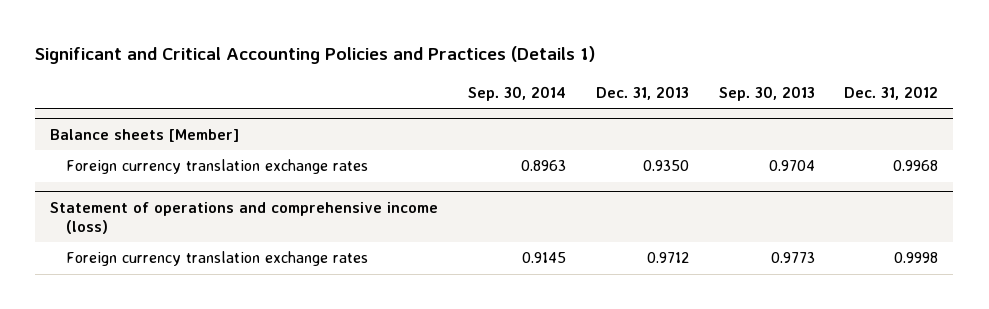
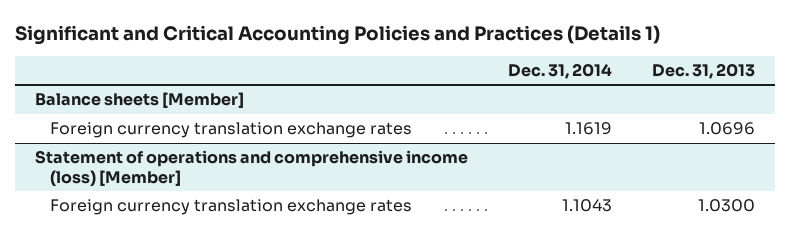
- | Sep. 30, 2014 | Dec. 31, 2013 | Sep. 30, 2013 | Dec. 31, 2012
+ | Dec. 31, 2014 | Dec. 31, 2013
@ Balance sheets [Member]
- Foreign currency translation exchange rates | 0.8963 | 0.9350 | 0.9704 | 0.9968
- Statement of operations and comprehensive income (loss)
- Foreign currency translation exchange rates | 0.9145 | 0.9712 | 0.9773 | 0.9998
@ Balance sheets [Member]
+ Foreign currency translation exchange rates | 1.1619 | 1.0696
+ Statement of operations and comprehensive income (loss) [Member]
+ Foreign currency translation exchange rates | 1.1043 | 1.0300

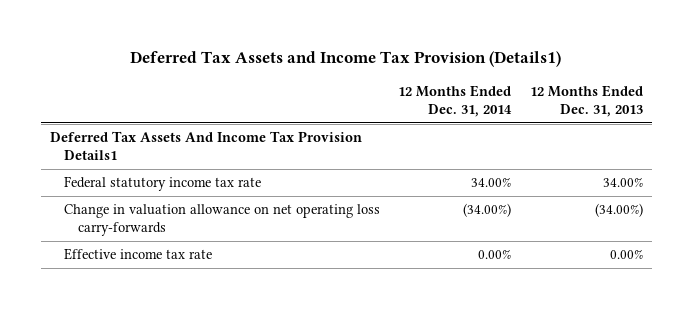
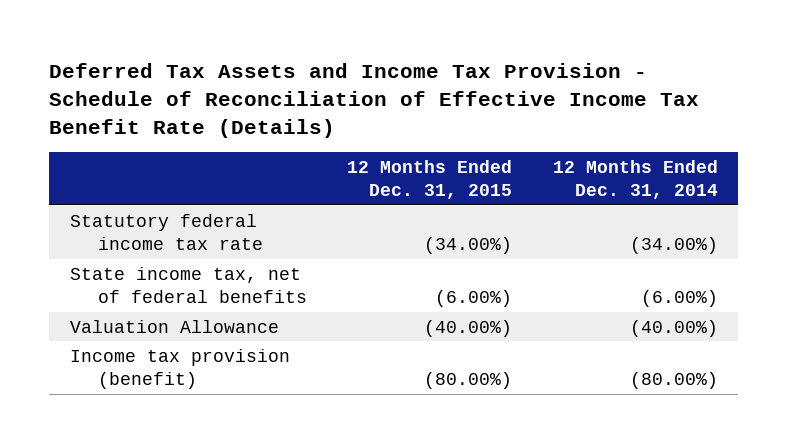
- Deferred Tax Assets and Income Tax Provision (Details1)
+ Deferred Tax Assets and Income Tax Provision - Schedule of Reconciliation of Effective Income Tax Benefit Rate (Details)
- | 12 Months Ended Dec. 31, 2014 | 12 Months Ended Dec. 31, 2013
+ | 12 Months Ended Dec. 31, 2015 | 12 Months Ended Dec. 31, 2014
- Deferred Tax Assets And Income Tax Provision Details1
- Federal statutory income tax rate | 34.00% | 34.00%
- Change in valuation allowance on net operating loss carry-forwards | (34.00%) | (34.00%)
- Effective income tax rate | 0.00% | 0.00%
+ Statutory federal income tax rate | (34.00%) | (34.00%)
+ State income tax, net of federal benefits | (6.00%) | (6.00%)
+ Valuation Allowance | (40.00%) | (40.00%)
+ Income tax provision (benefit) | (80.00%) | (80.00%)

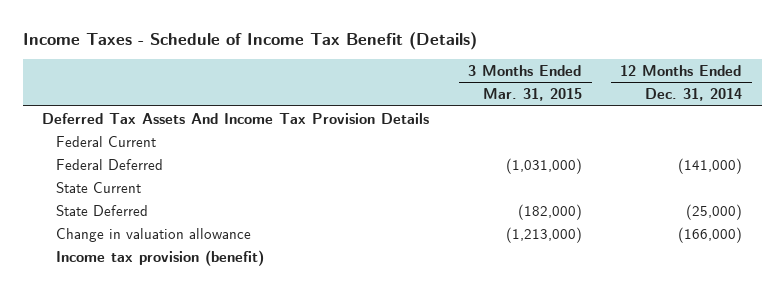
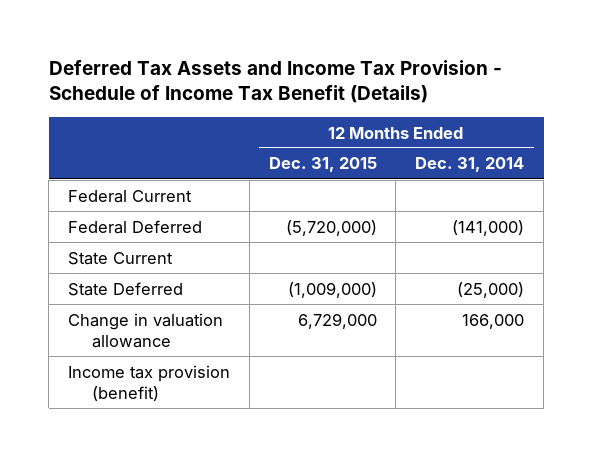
- Income Taxes - Schedule of Income Tax Benefit (Details)
+ Deferred Tax Assets and Income Tax Provision - Schedule of Income Tax Benefit (Details)
- | 3 Months Ended Mar. 31, 2015 | 12 Months Ended Dec. 31, 2014
+ | 12 Months Ended Dec. 31, 2015 | 12 Months Ended Dec. 31, 2014
- Deferred Tax Assets And Income Tax Provision Details
- Change in valuation allowance | (1,213,000) | (166,000)
+ Change in valuation allowance | 6,729,000 | 166,000

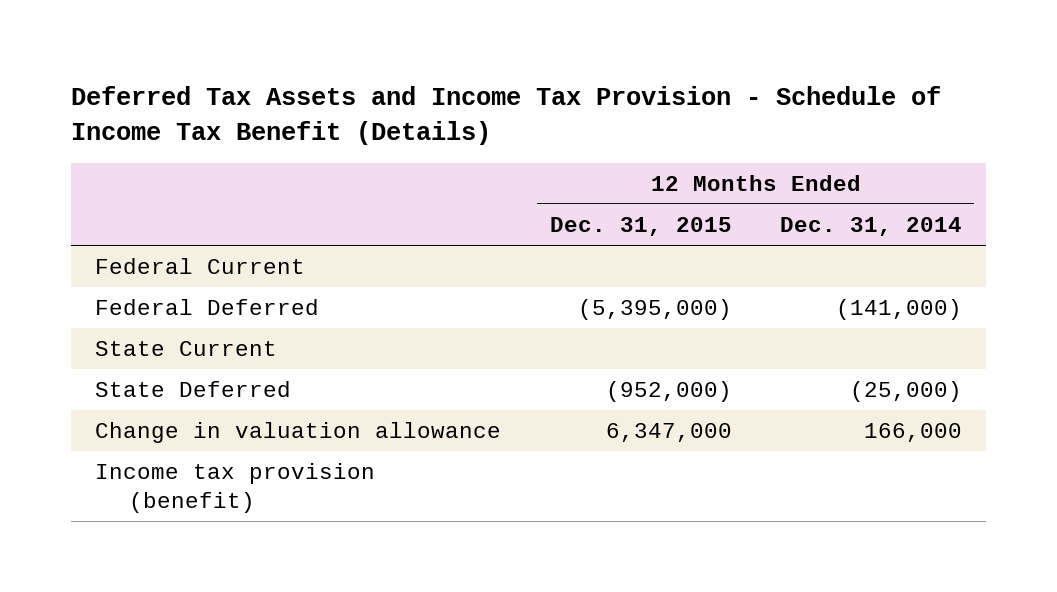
- Federal Deferred | (5,720,000) | (141,000)
+ Federal Deferred | (5,395,000) | (141,000)
- State Deferred | (1,009,000) | (25,000)
- Change in valuation allowance | 6,729,000 | 166,000
+ State Deferred | (952,000) | (25,000)
+ Change in valuation allowance | 6,347,000 | 166,000

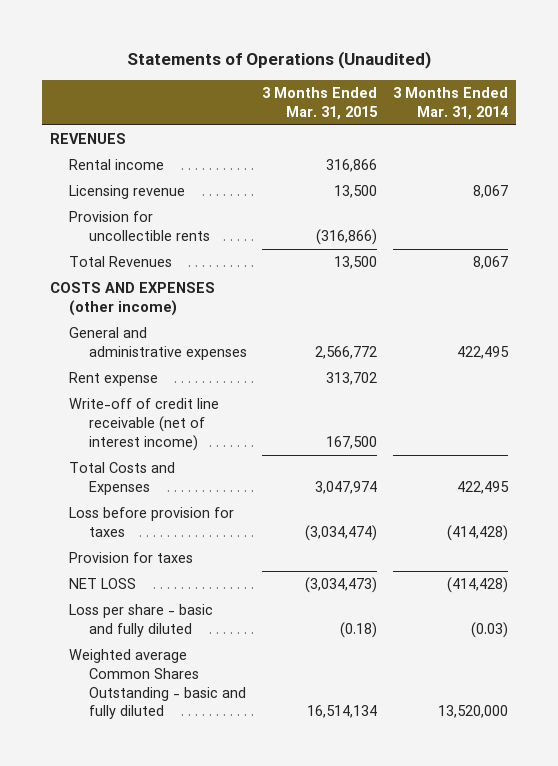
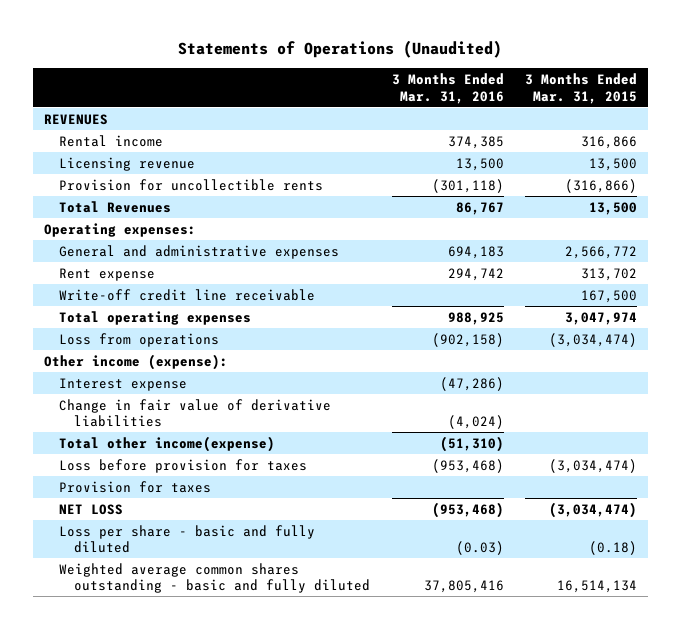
- | 3 Months Ended Mar. 31, 2015 | 3 Months Ended Mar. 31, 2014
+ | 3 Months Ended Mar. 31, 2016 | 3 Months Ended Mar. 31, 2015
- COSTS AND EXPENSES (other income)
+ Operating expenses:
- Write-off of credit line receivable (net of interest income) | 167,500 |
- Total Costs and Expenses | 3,047,974 | 422,495
+ Write-off credit line receivable | | 167,500
+ Total operating expenses | 988,925 | 3,047,974
+ Loss from operations | (902,158) | (3,034,474)
+ Other income (expense):
+ Interest expense | (47,286) |
+ Change in fair value of derivative liabilities | (4,024) |
+ Total other income(expense) | (51,310) |
- NET LOSS | (3,034,473) | (414,428)
+ NET LOSS | (953,468) | (3,034,474)
- Weighted average Common Shares Outstanding - basic and fully diluted | 16,514,134 | 13,520,000
+ Weighted average common shares outstanding - basic and fully diluted | 37,805,416 | 16,514,134

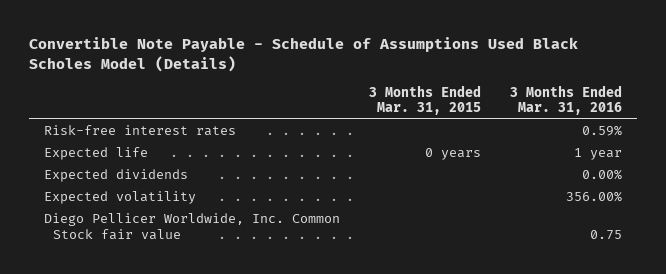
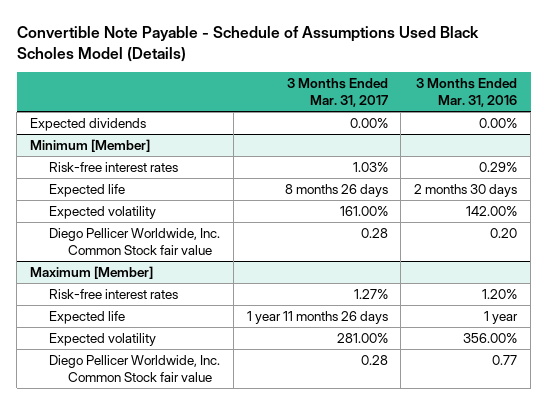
- | 3 Months Ended Mar. 31, 2015 | 3 Months Ended Mar. 31, 2016
+ | 3 Months Ended Mar. 31, 2017 | 3 Months Ended Mar. 31, 2016
- Risk-free interest rates | | 0.59%
- Expected life | 0 years | 1 year
+ Minimum [Member]
+ Risk-free interest rates | 1.03% | 0.29%
+ Expected life | 8 months 26 days | 2 months 30 days
+ Expected volatility | 161.00% | 142.00%
+ Diego Pellicer Worldwide, Inc. Common Stock fair value | 0.28 | 0.20
+ Maximum [Member]
+ Risk-free interest rates | 1.27% | 1.20%
+ Expected life | 1 year 11 months 26 days | 1 year
- Diego Pellicer Worldwide, Inc. Common Stock fair value | | 0.75
+ Diego Pellicer Worldwide, Inc. Common Stock fair value | 0.28 | 0.77

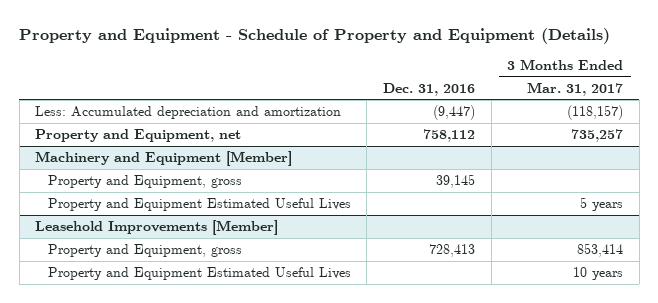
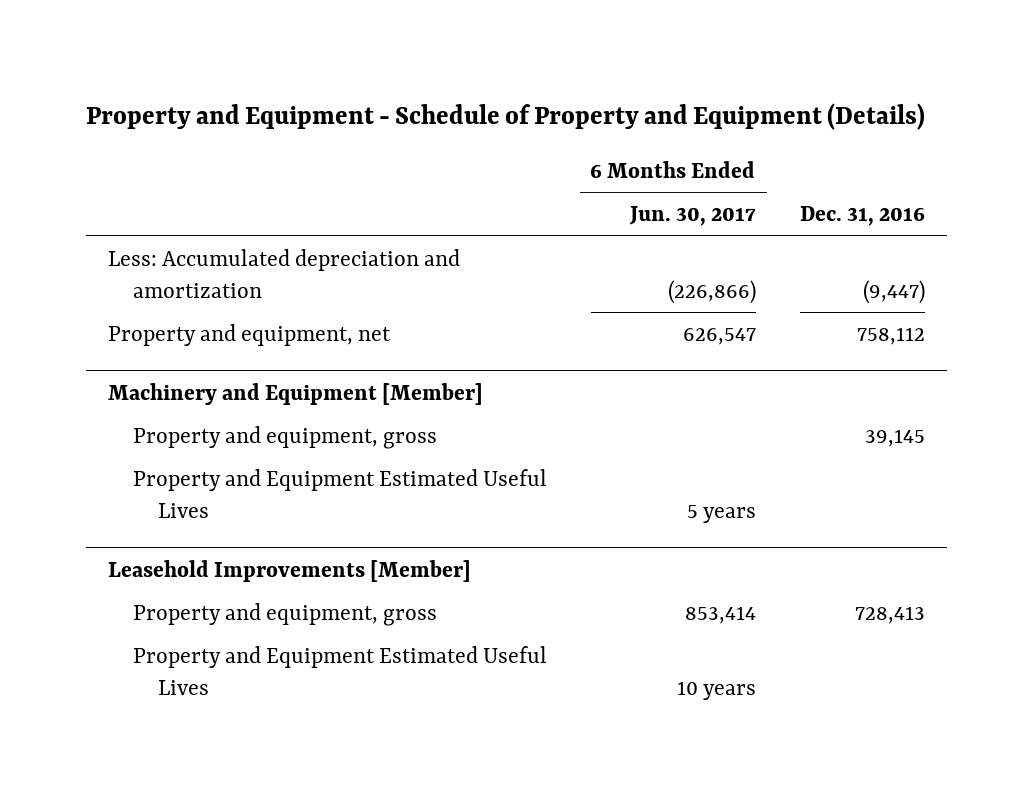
- | Dec. 31, 2016 | 3 Months Ended Mar. 31, 2017
+ | 6 Months Ended Jun. 30, 2017 | Dec. 31, 2016
- Property and Equipment, net | 758,112 | 735,257
+ Property and equipment, net | 626,547 | 758,112
@ Machinery and Equipment [Member]
- Property and Equipment, gross | 39,145 |
+ Property and equipment, gross | | 39,145
@ Leasehold Improvements [Member]
- Property and Equipment, gross | 728,413 | 853,414
+ Property and equipment, gross | 853,414 | 728,413

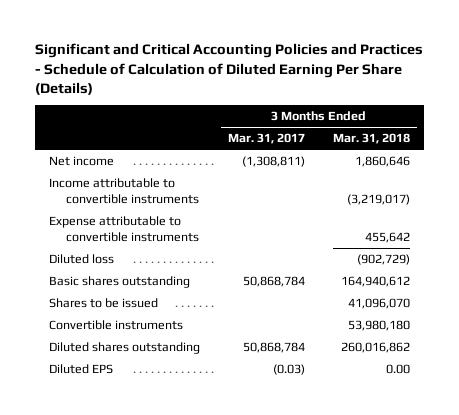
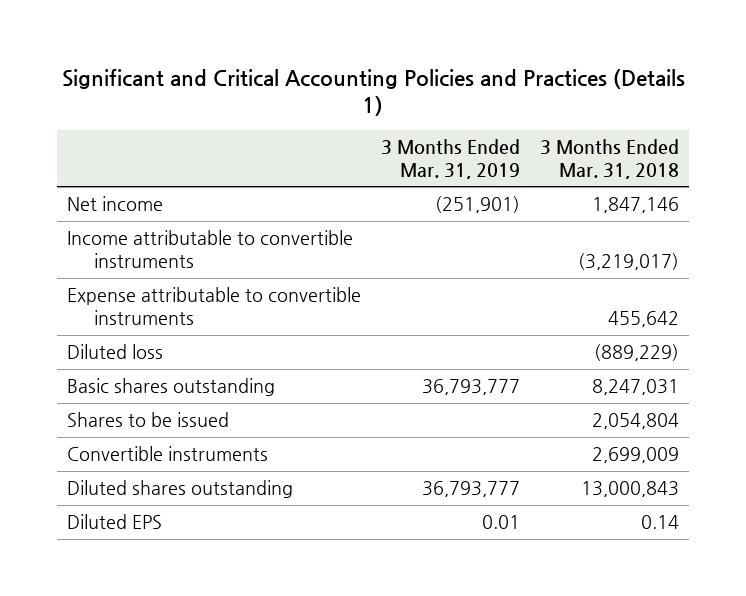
- Significant and Critical Accounting Policies and Practices - Schedule of Calculation of Diluted Earning Per Share (Details)
+ Significant and Critical Accounting Policies and Practices (Details 1)
- | 3 Months Ended Mar. 31, 2017 | 3 Months Ended Mar. 31, 2018
+ | 3 Months Ended Mar. 31, 2019 | 3 Months Ended Mar. 31, 2018
- Net income | (1,308,811) | 1,860,646
+ Net income | (251,901) | 1,847,146
- Diluted loss | | (902,729)
- Basic shares outstanding | 50,868,784 | 164,940,612
- Shares to be issued | | 41,096,070
- Convertible instruments | | 53,980,180
- Diluted shares outstanding | 50,868,784 | 260,016,862
- Diluted EPS | (0.03) | 0.00
+ Diluted loss | | (889,229)
+ Basic shares outstanding | 36,793,777 | 8,247,031
+ Shares to be issued | | 2,054,804
+ Convertible instruments | | 2,699,009
+ Diluted shares outstanding | 36,793,777 | 13,000,843
+ Diluted EPS | 0.01 | 0.14

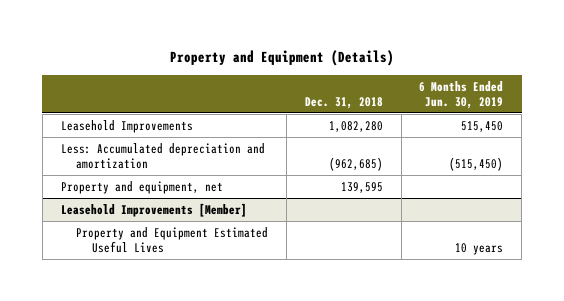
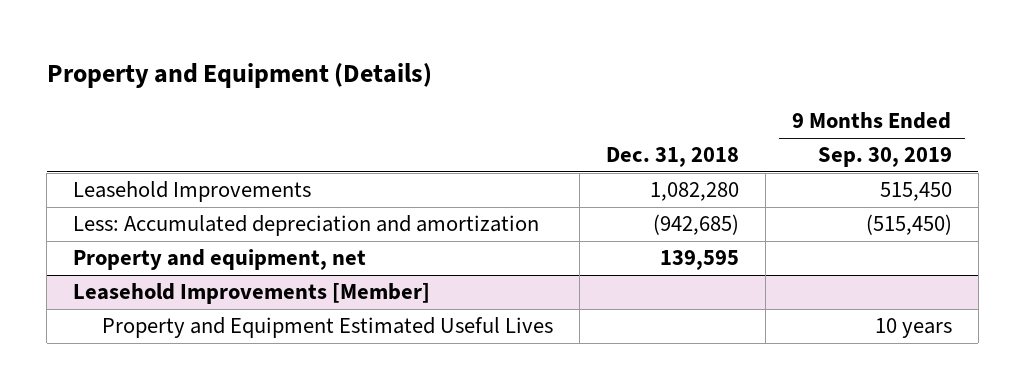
- | Dec. 31, 2018 | 6 Months Ended Jun. 30, 2019
+ | Dec. 31, 2018 | 9 Months Ended Sep. 30, 2019
- Less: Accumulated depreciation and amortization | (962,685) | (515,450)
+ Less: Accumulated depreciation and amortization | (942,685) | (515,450)

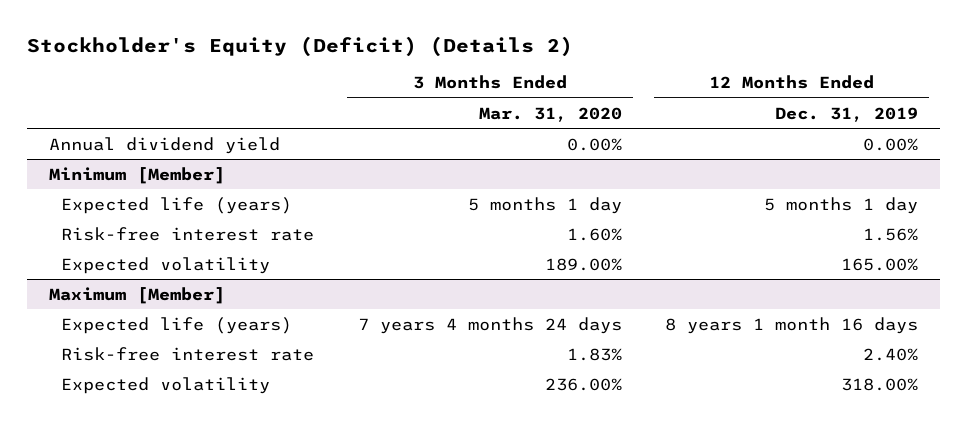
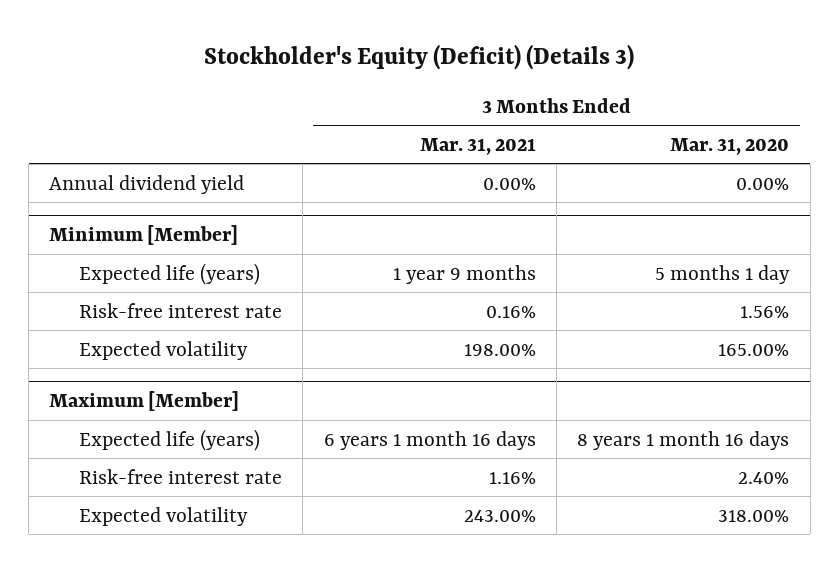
- Stockholder's Equity (Deficit) (Details 2)
+ Stockholder's Equity (Deficit) (Details 3)
- | 3 Months Ended Mar. 31, 2020 | 12 Months Ended Dec. 31, 2019
+ | 3 Months Ended Mar. 31, 2021 | 3 Months Ended Mar. 31, 2020
@ Minimum [Member]
- Risk-free interest rate | 1.60% | 1.56%
- Expected volatility | 189.00% | 165.00%
+ Risk-free interest rate | 0.16% | 1.56%
+ Expected volatility | 198.00% | 165.00%
@ Maximum [Member]
- Expected life (years) | 7 years 4 months 24 days | 8 years 1 month 16 days
- Risk-free interest rate | 1.83% | 2.40%
- Expected volatility | 236.00% | 318.00%
+ Expected life (years) | 6 years 1 month 16 days | 8 years 1 month 16 days
+ Risk-free interest rate | 1.16% | 2.40%
+ Expected volatility | 243.00% | 318.00%

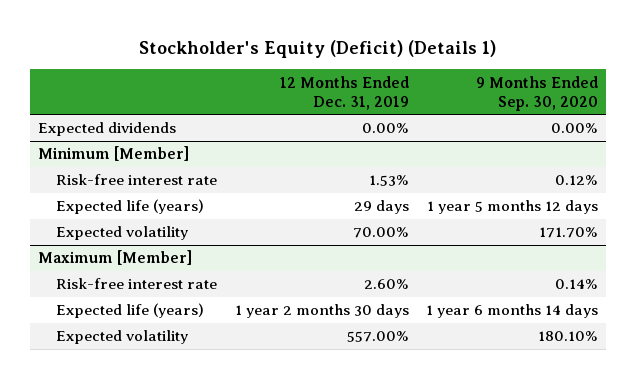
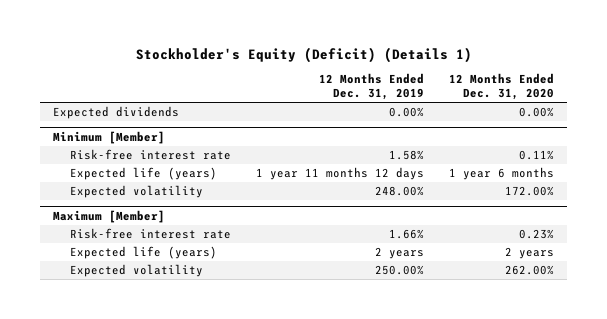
- | 12 Months Ended Dec. 31, 2019 | 9 Months Ended Sep. 30, 2020
+ | 12 Months Ended Dec. 31, 2019 | 12 Months Ended Dec. 31, 2020
@ Minimum [Member]
- Risk-free interest rate | 1.53% | 0.12%
- Expected life (years) | 29 days | 1 year 5 months 12 days
- Expected volatility | 70.00% | 171.70%
+ Risk-free interest rate | 1.58% | 0.11%
+ Expected life (years) | 1 year 11 months 12 days | 1 year 6 months
+ Expected volatility | 248.00% | 172.00%
@ Maximum [Member]
- Risk-free interest rate | 2.60% | 0.14%
- Expected life (years) | 1 year 2 months 30 days | 1 year 6 months 14 days
- Expected volatility | 557.00% | 180.10%
+ Risk-free interest rate | 1.66% | 0.23%
+ Expected life (years) | 2 years | 2 years
+ Expected volatility | 250.00% | 262.00%

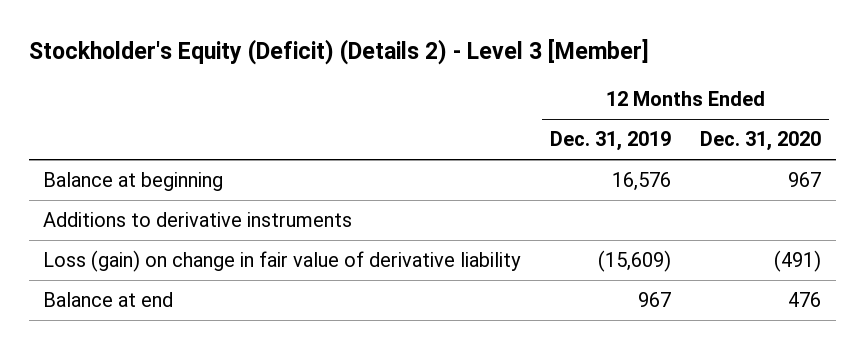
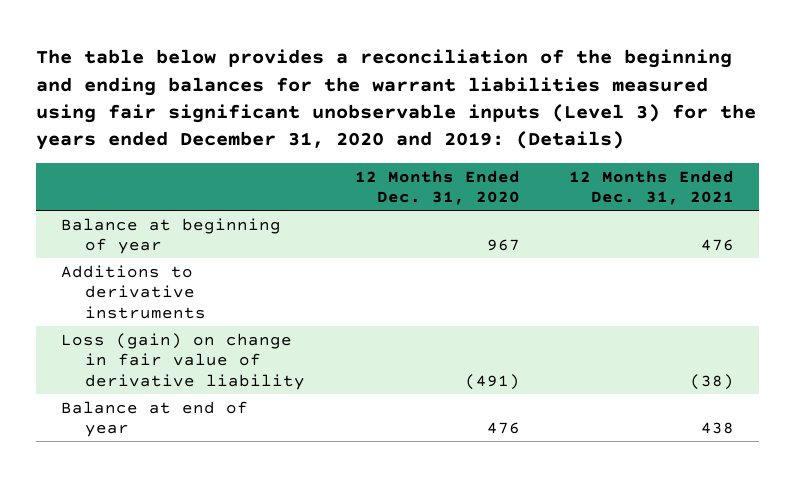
- Stockholder's Equity (Deficit) (Details 2) - Level 3 [Member]
+ The table below provides a reconciliation of the beginning and ending balances for the warrant liabilities measured using fair significant unobservable inputs (Level 3) for the years ended December 31, 2020 and 2019: (Details)
- | 12 Months Ended Dec. 31, 2019 | 12 Months Ended Dec. 31, 2020
+ | 12 Months Ended Dec. 31, 2020 | 12 Months Ended Dec. 31, 2021
- Balance at beginning | 16,576 | 967
+ Balance at beginning of year | 967 | 476
- Balance at end | 967 | 476
+ Balance at end of year | 476 | 438

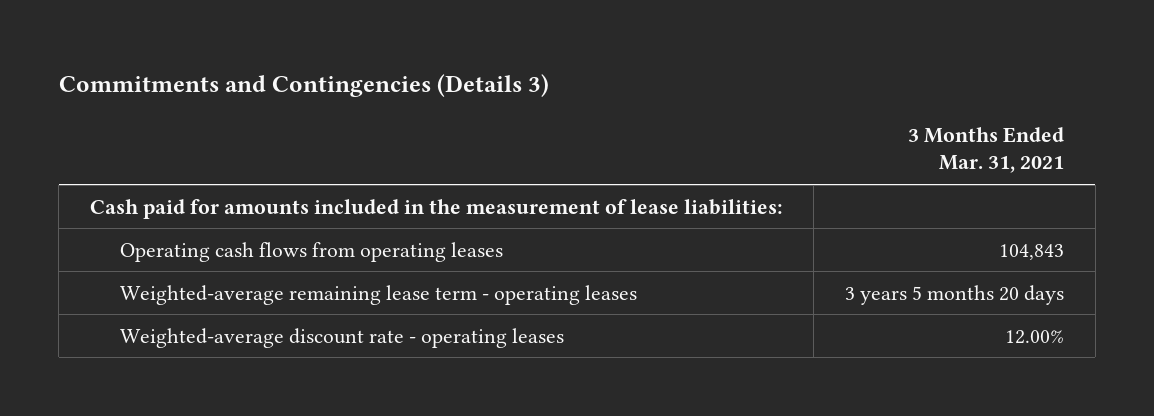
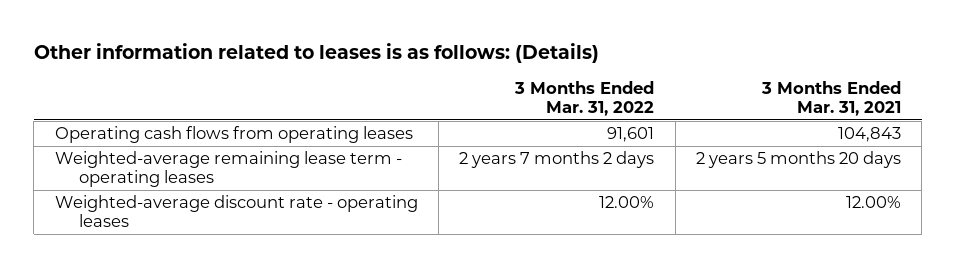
- Commitments and Contingencies (Details 3)
+ Other information related to leases is as follows: (Details)
- | 3 Months Ended Mar. 31, 2021
+ | 3 Months Ended Mar. 31, 2022 | 3 Months Ended Mar. 31, 2021
- Cash paid for amounts included in the measurement of lease liabilities:
- Weighted-average remaining lease term - operating leases | 3 years 5 months 20 days
+ Weighted-average remaining lease term - operating leases | 2 years 7 months 2 days | 2 years 5 months 20 days

